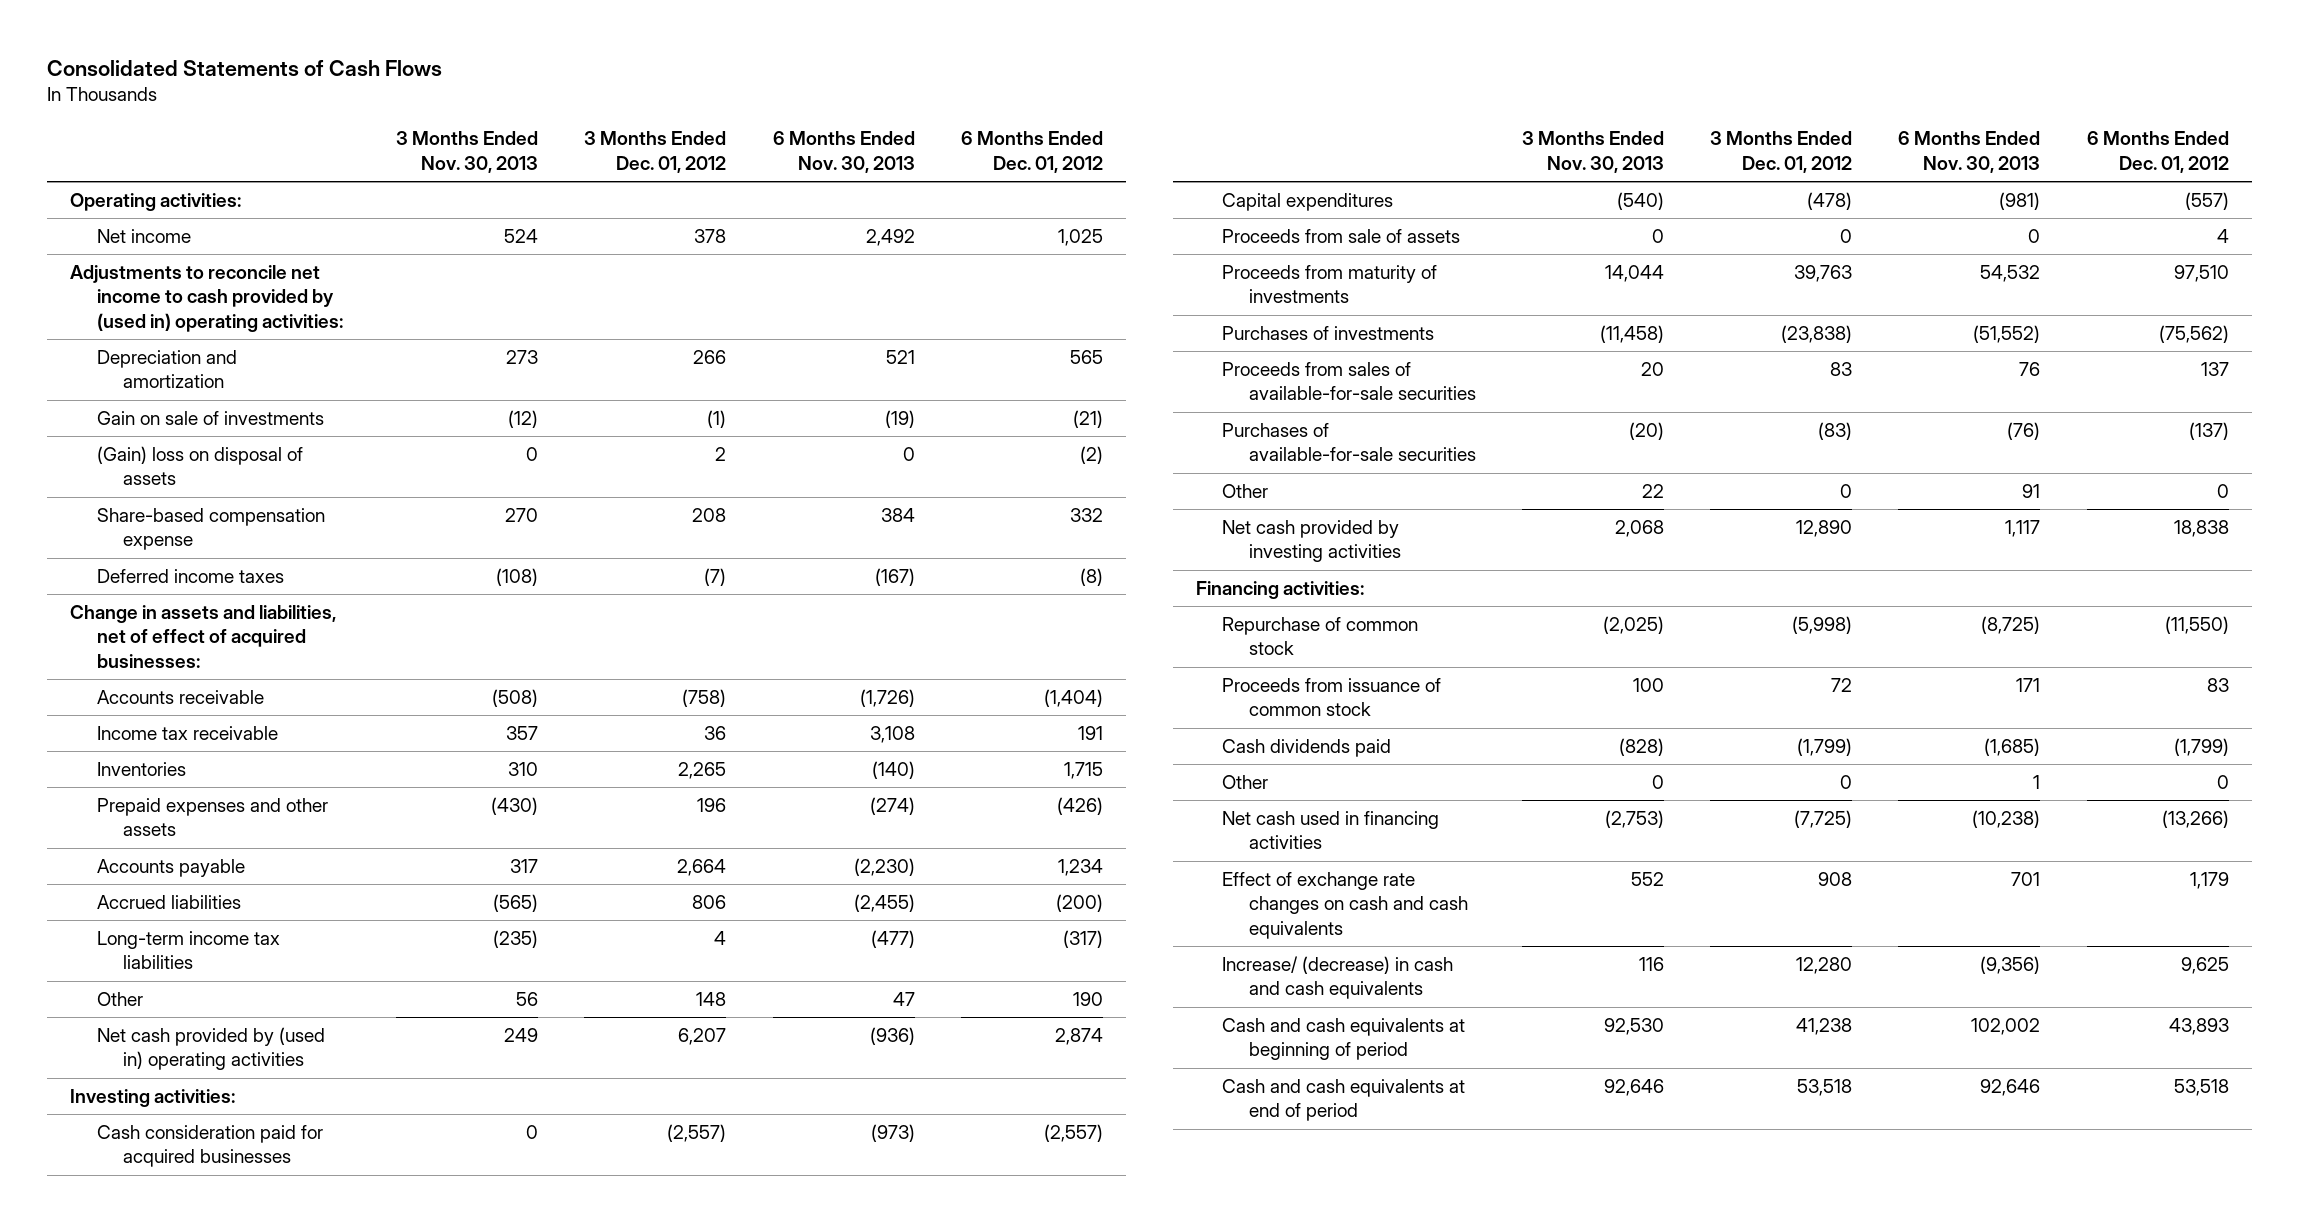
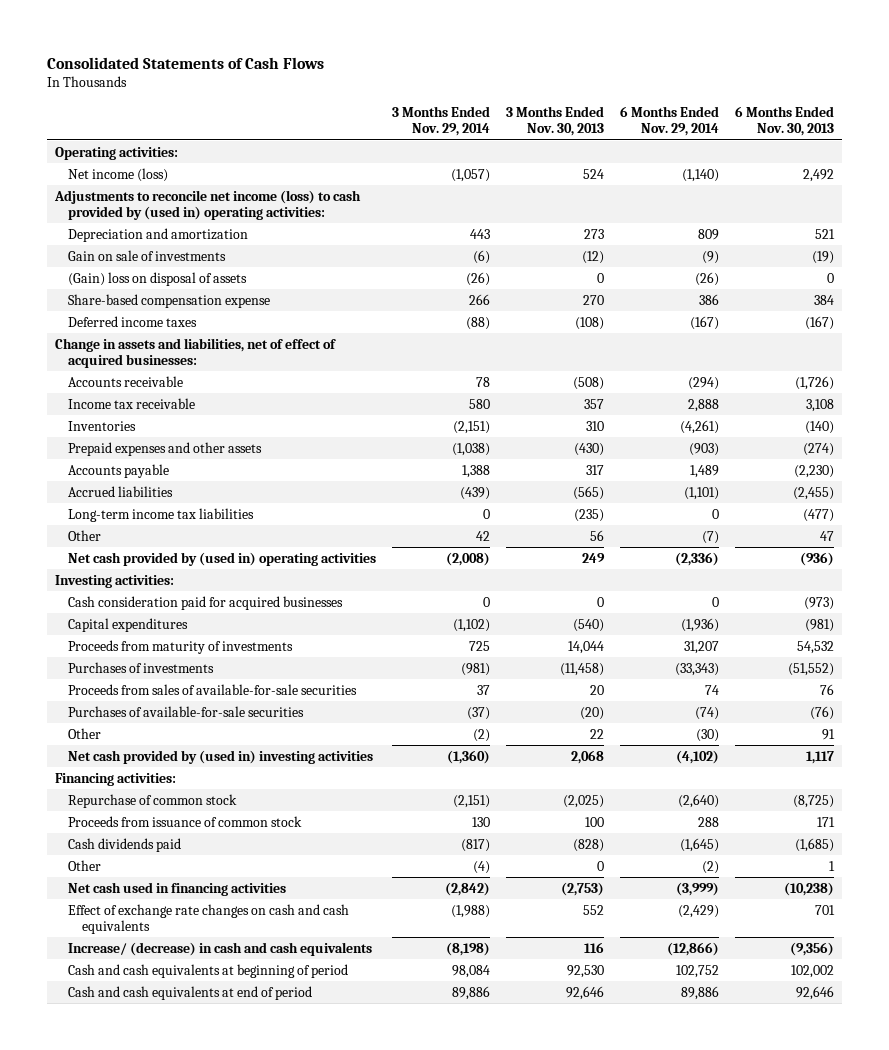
- | 3 Months Ended Nov. 30, 2013 | 3 Months Ended Dec. 01, 2012 | 6 Months Ended Nov. 30, 2013 | 6 Months Ended Dec. 01, 2012
+ | 3 Months Ended Nov. 29, 2014 | 3 Months Ended Nov. 30, 2013 | 6 Months Ended Nov. 29, 2014 | 6 Months Ended Nov. 30, 2013
- Net income | 524 | 378 | 2,492 | 1,025
- Adjustments to reconcile net income to cash provided by (used in) operating activities:
+ Net income (loss) | (1,057) | 524 | (1,140) | 2,492
+ Adjustments to reconcile net income (loss) to cash provided by (used in) operating activities:
- Proceeds from sale of assets | 0 | 0 | 0 | 4
- Net cash provided by investing activities | 2,068 | 12,890 | 1,117 | 18,838
+ Net cash provided by (used in) investing activities | (1,360) | 2,068 | (4,102) | 1,117

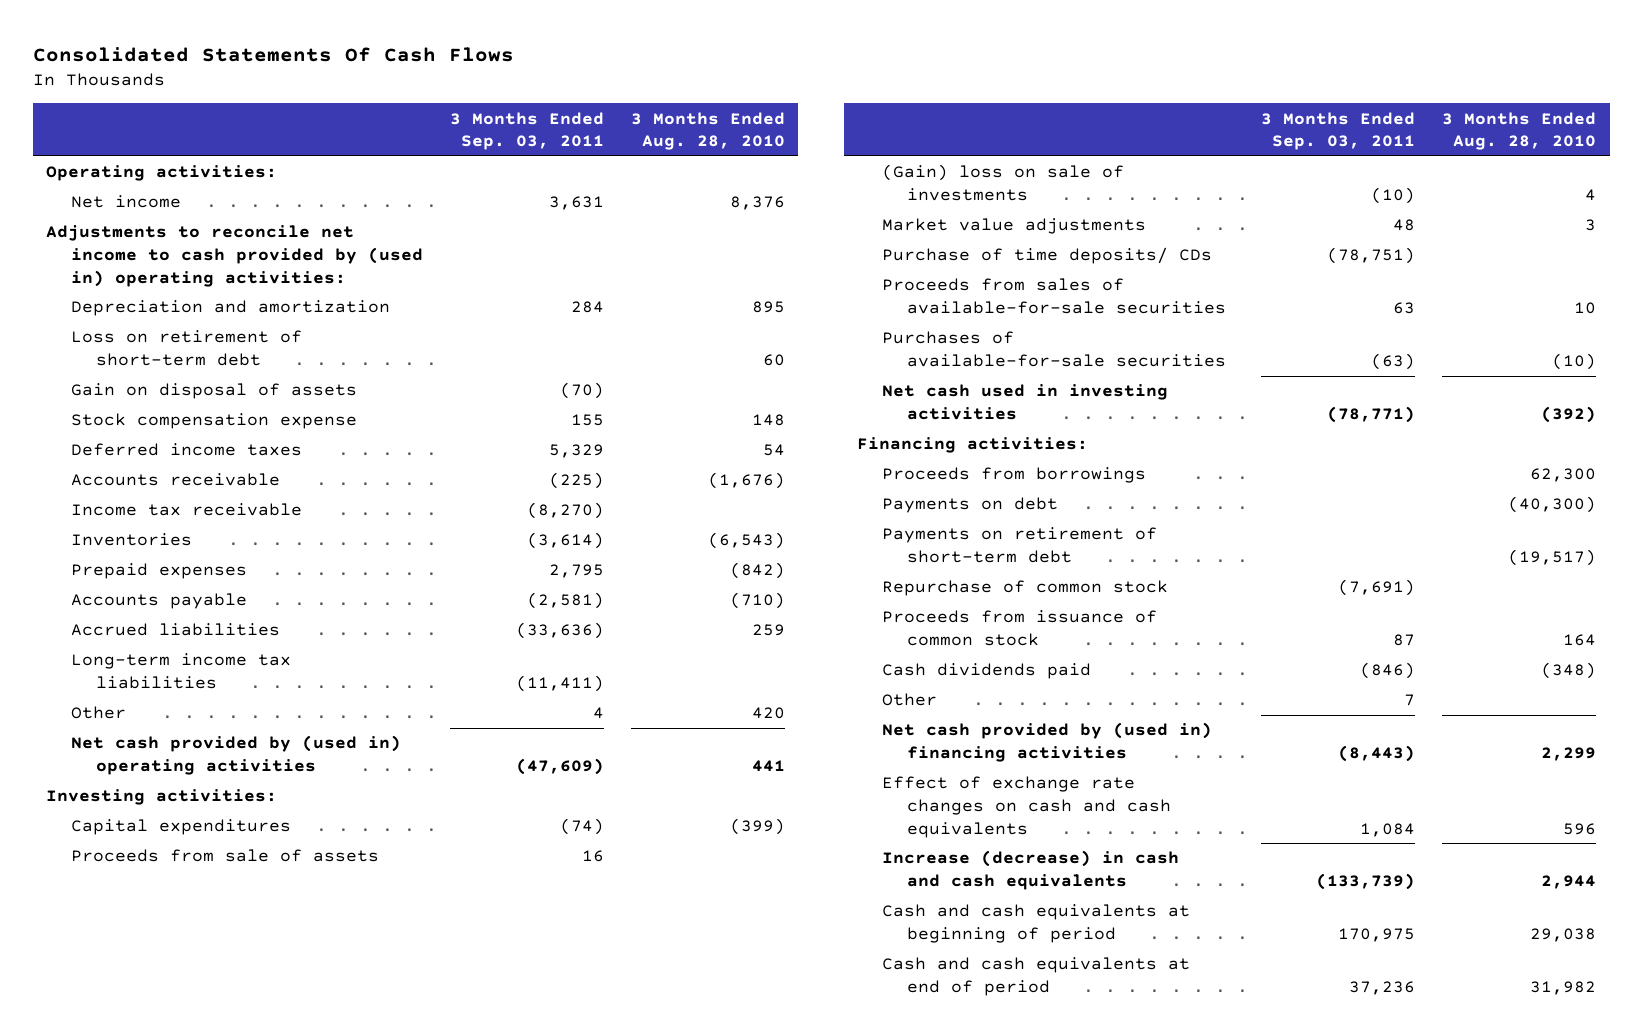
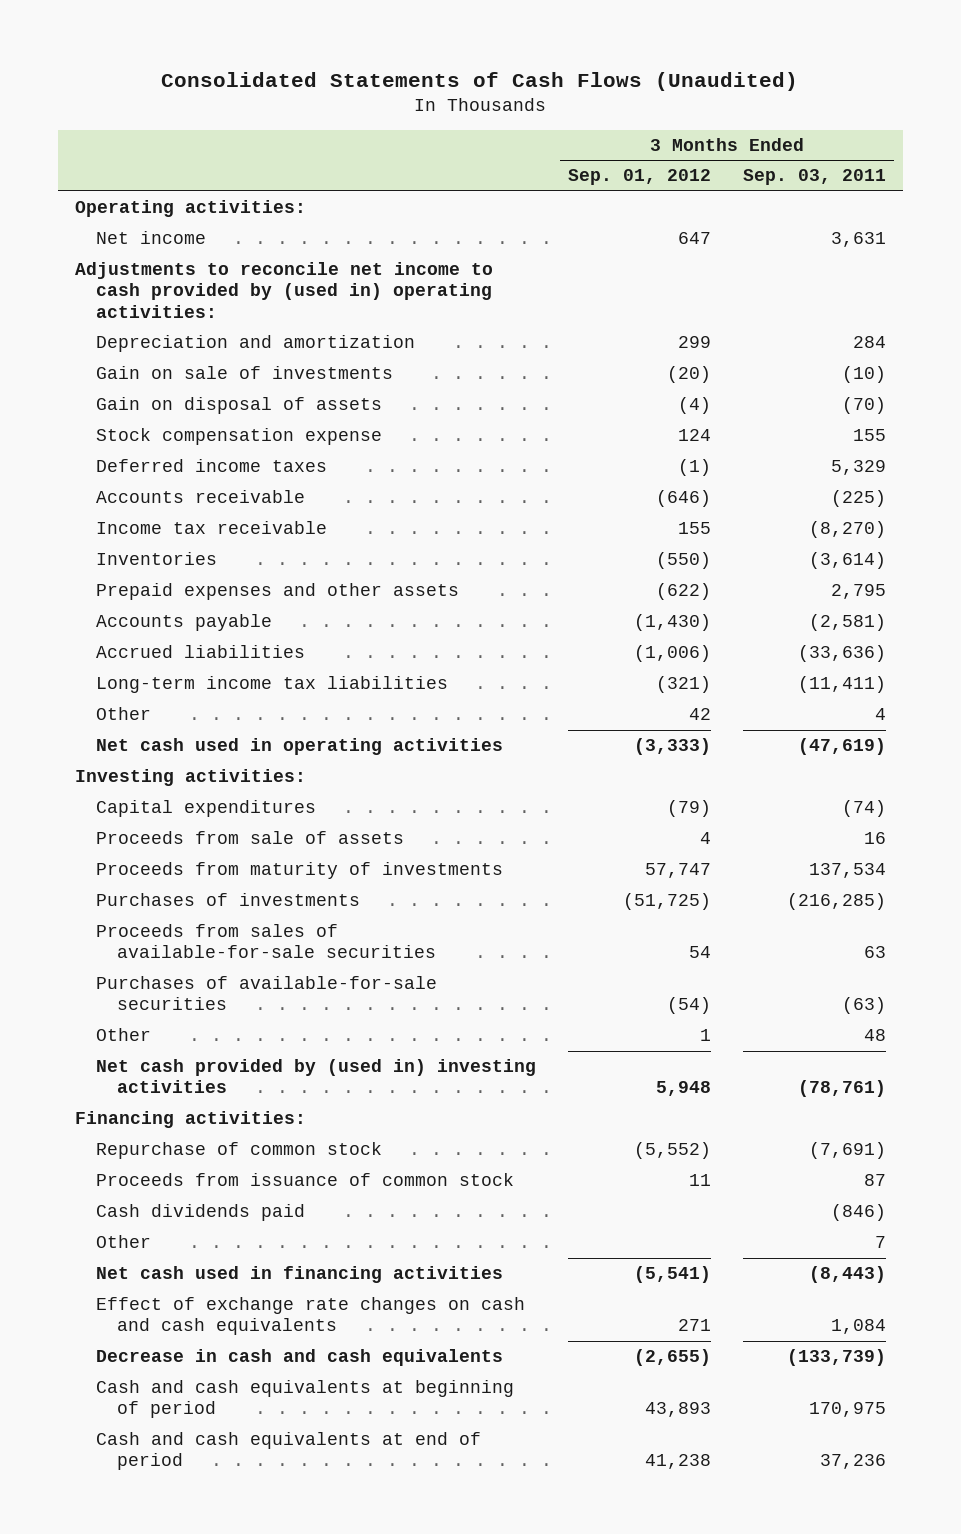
- Consolidated Statements Of Cash Flows
+ Consolidated Statements of Cash Flows (Unaudited)
- | 3 Months Ended Sep. 03, 2011 | 3 Months Ended Aug. 28, 2010
+ | 3 Months Ended Sep. 01, 2012 | 3 Months Ended Sep. 03, 2011
- Loss on retirement of short-term debt | | 60
+ Gain on sale of investments | (20) | (10)
- Prepaid expenses | 2,795 | (842)
+ Prepaid expenses and other assets | (622) | 2,795
- Net cash provided by (used in) operating activities | (47,609) | 441
+ Net cash used in operating activities | (3,333) | (47,619)
- (Gain) loss on sale of investments | (10) | 4
- Market value adjustments | 48 | 3
- Purchase of time deposits/ CDs | (78,751) |
+ Proceeds from maturity of investments | 57,747 | 137,534
+ Purchases of investments | (51,725) | (216,285)
- Net cash used in investing activities | (78,771) | (392)
+ Other | 1 | 48
+ Net cash provided by (used in) investing activities | 5,948 | (78,761)
- Proceeds from borrowings | | 62,300
- Payments on debt | | (40,300)
- Payments on retirement of short-term debt | | (19,517)
- Net cash provided by (used in) financing activities | (8,443) | 2,299
+ Net cash used in financing activities | (5,541) | (8,443)
- Increase (decrease) in cash and cash equivalents | (133,739) | 2,944
+ Decrease in cash and cash equivalents | (2,655) | (133,739)

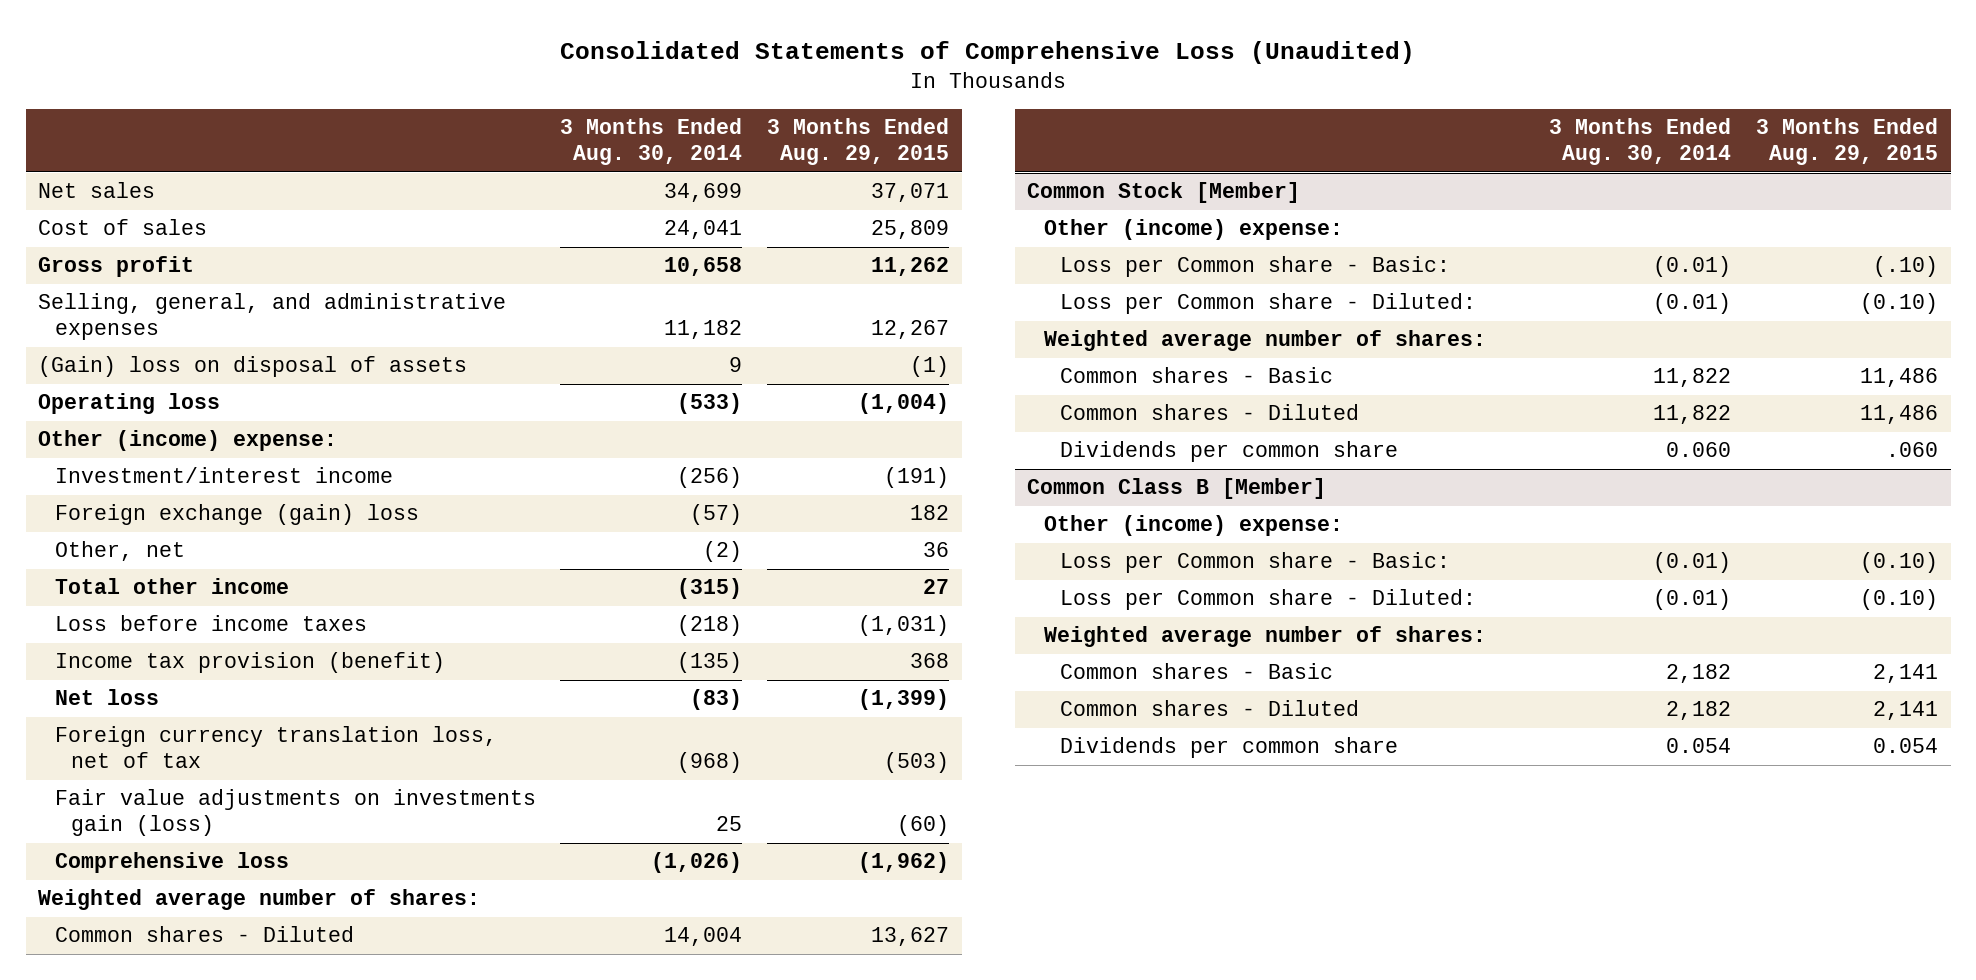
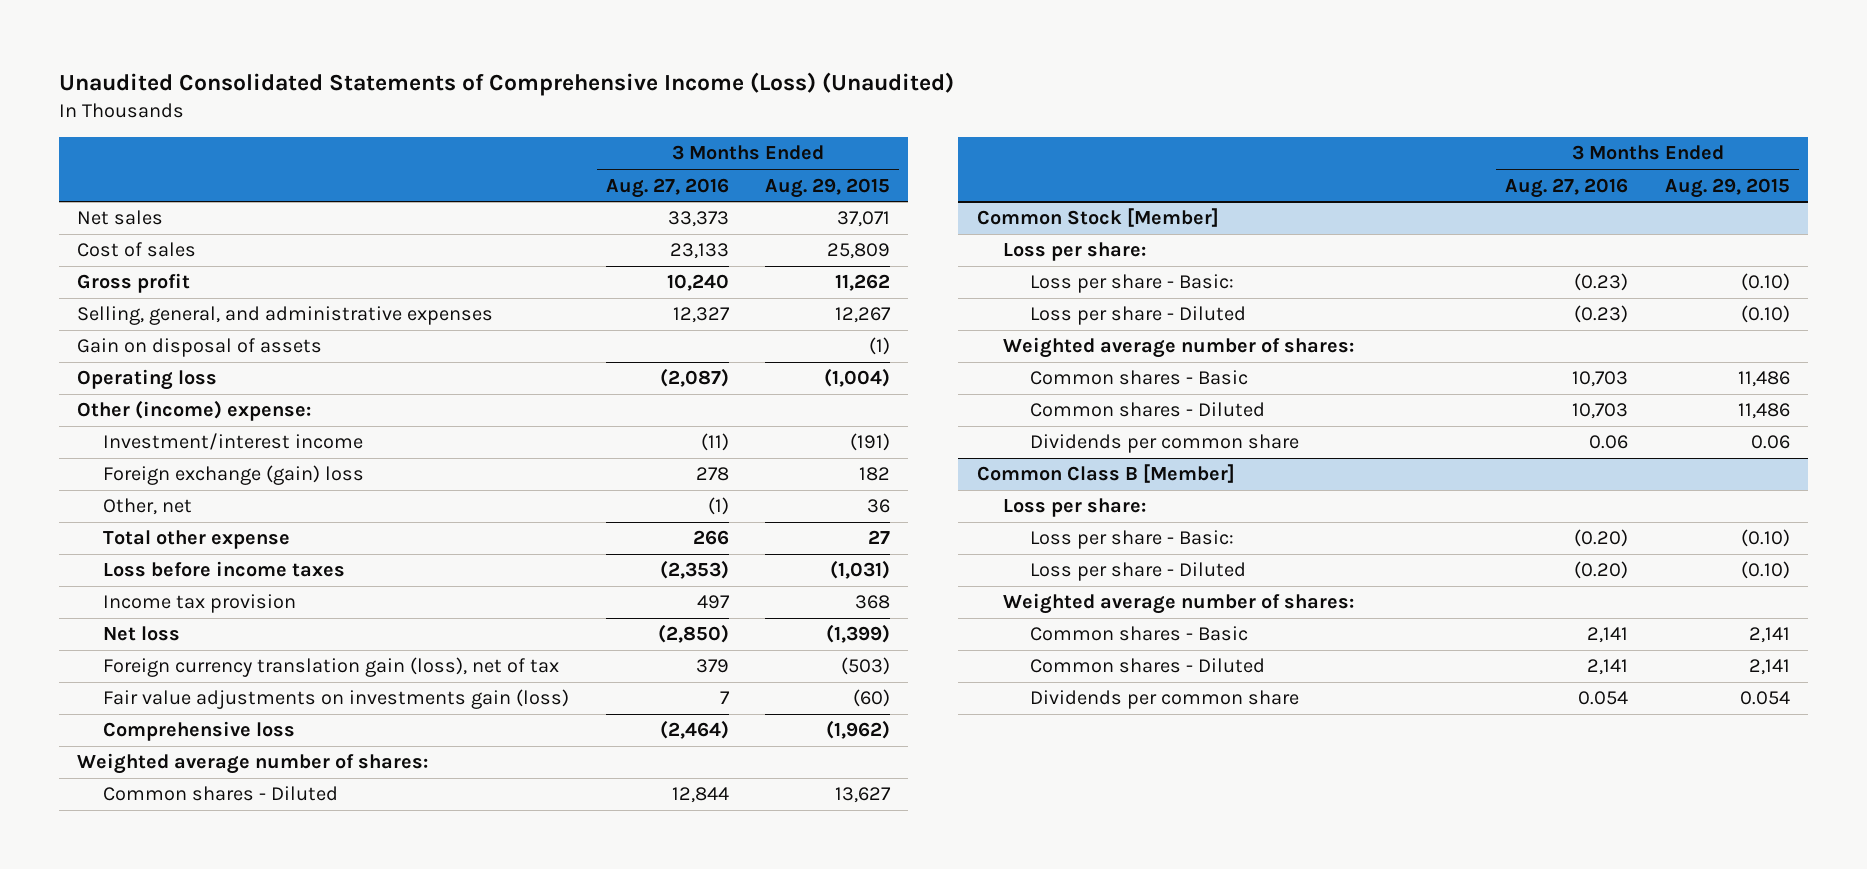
- Consolidated Statements of Comprehensive Loss (Unaudited)
+ Unaudited Consolidated Statements of Comprehensive Income (Loss) (Unaudited)
- | 3 Months Ended Aug. 30, 2014 | 3 Months Ended Aug. 29, 2015
+ | 3 Months Ended Aug. 27, 2016 | 3 Months Ended Aug. 29, 2015
- (Gain) loss on disposal of assets | 9 | (1)
+ Gain on disposal of assets | | (1)
- Total other income | (315) | 27
+ Total other expense | 266 | 27
- Income tax provision (benefit) | (135) | 368
+ Income tax provision | 497 | 368
- Foreign currency translation loss, net of tax | (968) | (503)
+ Foreign currency translation gain (loss), net of tax | 379 | (503)
@ Common Stock [Member]
- Other (income) expense:
- Loss per Common share - Basic: | (0.01) | (.10)
- Loss per Common share - Diluted: | (0.01) | (0.10)
+ Loss per share:
+ Loss per share - Basic: | (0.23) | (0.10)
+ Loss per share - Diluted | (0.23) | (0.10)
- Dividends per common share | 0.060 | .060
+ Dividends per common share | 0.06 | 0.06
@ Common Class B [Member]
- Other (income) expense:
- Loss per Common share - Basic: | (0.01) | (0.10)
- Loss per Common share - Diluted: | (0.01) | (0.10)
+ Loss per share:
+ Loss per share - Basic: | (0.20) | (0.10)
+ Loss per share - Diluted | (0.20) | (0.10)

